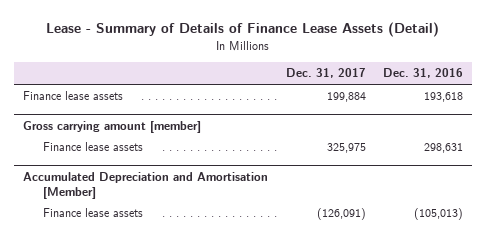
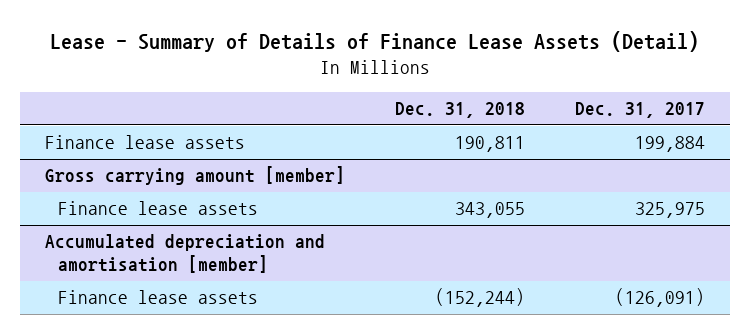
- | Dec. 31, 2017 | Dec. 31, 2016
+ | Dec. 31, 2018 | Dec. 31, 2017
- Accumulated Depreciation and Amortisation [Member]
+ Accumulated depreciation and amortisation [member]

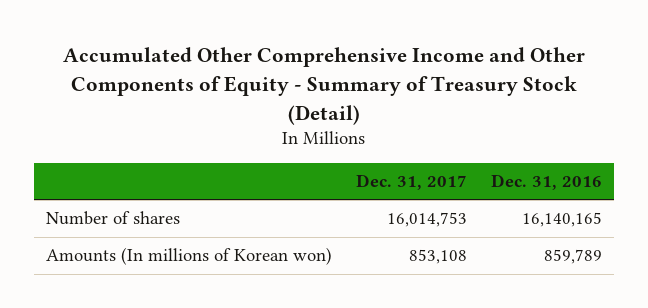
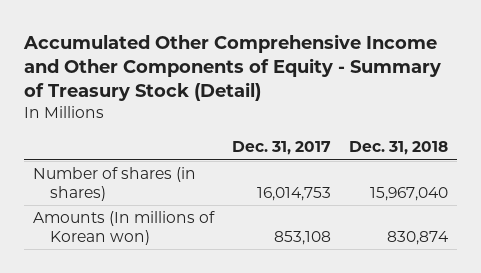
- | Dec. 31, 2017 | Dec. 31, 2016
+ | Dec. 31, 2017 | Dec. 31, 2018
- Number of shares | 16,014,753 | 16,140,165
+ Number of shares (in shares) | 16,014,753 | 15,967,040

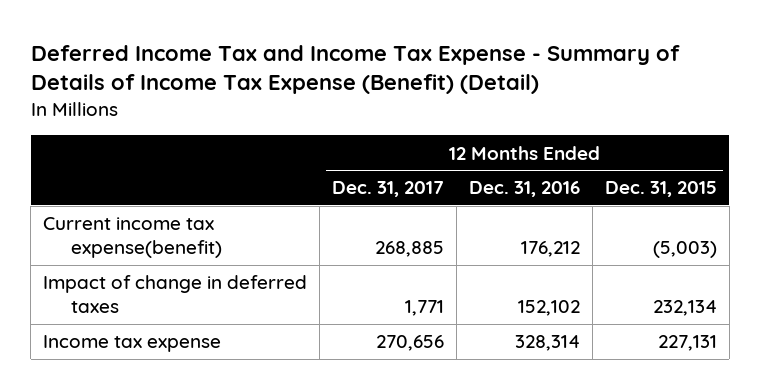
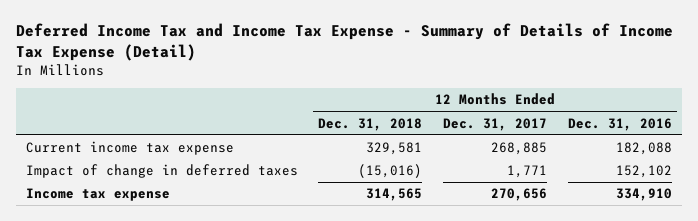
- Deferred Income Tax and Income Tax Expense - Summary of Details of Income Tax Expense (Benefit) (Detail)
+ Deferred Income Tax and Income Tax Expense - Summary of Details of Income Tax Expense (Detail)
- | 12 Months Ended Dec. 31, 2017 | 12 Months Ended Dec. 31, 2016 | 12 Months Ended Dec. 31, 2015
+ | 12 Months Ended Dec. 31, 2018 | 12 Months Ended Dec. 31, 2017 | 12 Months Ended Dec. 31, 2016
- Current income tax expense(benefit) | 268,885 | 176,212 | (5,003)
+ Current income tax expense | 329,581 | 268,885 | 182,088
- Income tax expense | 270,656 | 328,314 | 227,131
+ Income tax expense | 314,565 | 270,656 | 334,910

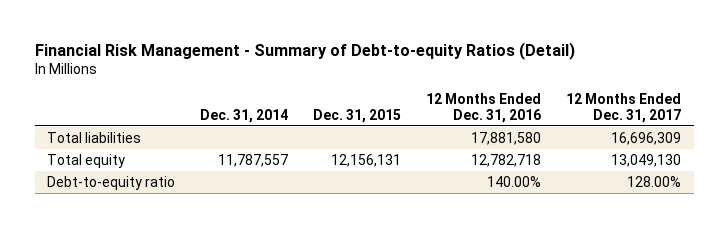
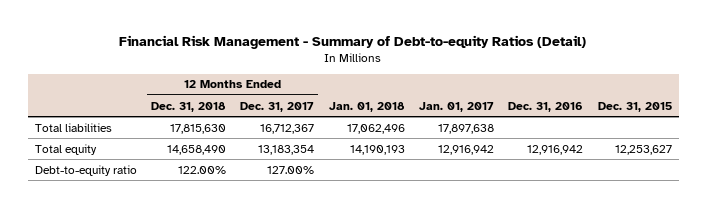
- | Dec. 31, 2014 | Dec. 31, 2015 | 12 Months Ended Dec. 31, 2016 | 12 Months Ended Dec. 31, 2017
+ | 12 Months Ended Dec. 31, 2018 | 12 Months Ended Dec. 31, 2017 | Jan. 01, 2018 | Jan. 01, 2017 | Dec. 31, 2016 | Dec. 31, 2015
- Total liabilities | | | 17,881,580 | 16,696,309
- Total equity | 11,787,557 | 12,156,131 | 12,782,718 | 13,049,130
- Debt-to-equity ratio | | | 140.00% | 128.00%
+ Total liabilities | 17,815,630 | 16,712,367 | 17,062,496 | 17,897,638 | |
+ Total equity | 14,658,490 | 13,183,354 | 14,190,193 | 12,916,942 | 12,916,942 | 12,253,627
+ Debt-to-equity ratio | 122.00% | 127.00% | | | |

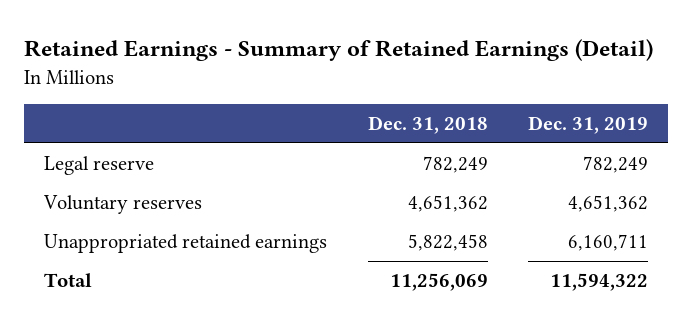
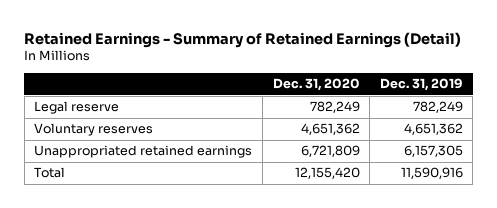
- | Dec. 31, 2018 | Dec. 31, 2019
+ | Dec. 31, 2020 | Dec. 31, 2019
- Unappropriated retained earnings | 5,822,458 | 6,160,711
- Total | 11,256,069 | 11,594,322
+ Unappropriated retained earnings | 6,721,809 | 6,157,305
+ Total | 12,155,420 | 11,590,916

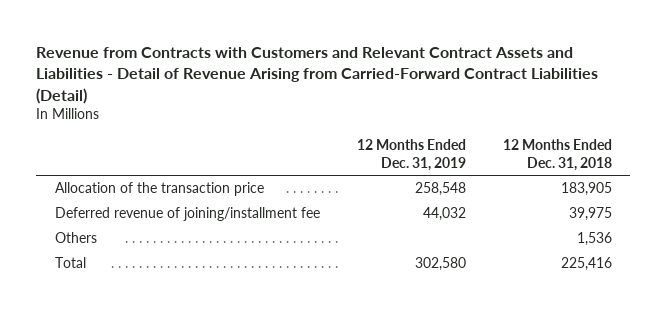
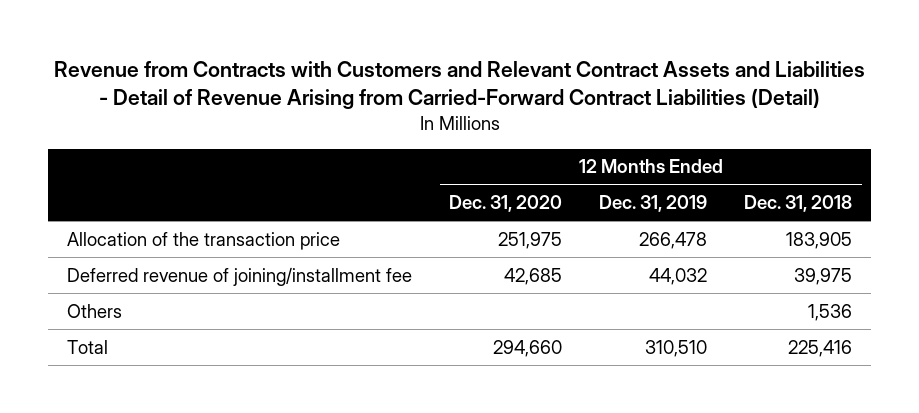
- | 12 Months Ended Dec. 31, 2019 | 12 Months Ended Dec. 31, 2018
+ | 12 Months Ended Dec. 31, 2020 | 12 Months Ended Dec. 31, 2019 | 12 Months Ended Dec. 31, 2018
- Allocation of the transaction price | 258,548 | 183,905
+ Allocation of the transaction price | 251,975 | 266,478 | 183,905
- Total | 302,580 | 225,416
+ Total | 294,660 | 310,510 | 225,416

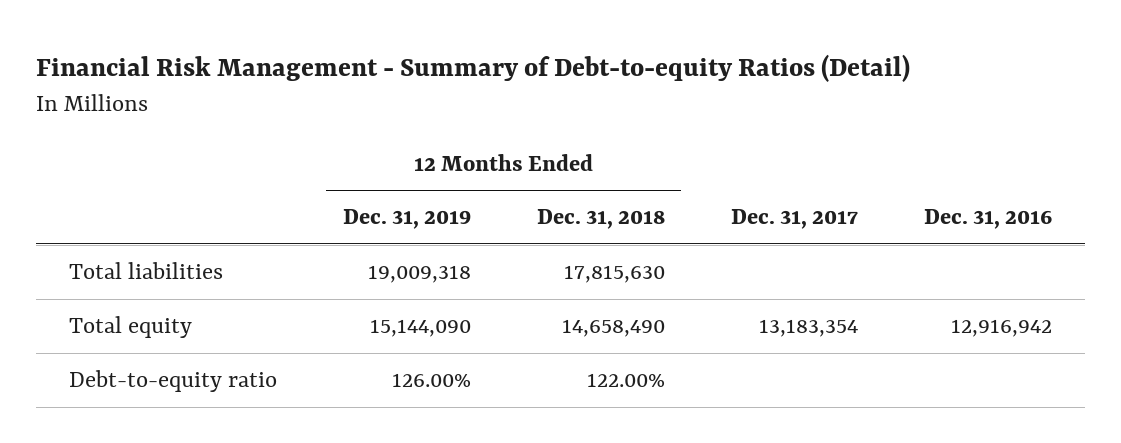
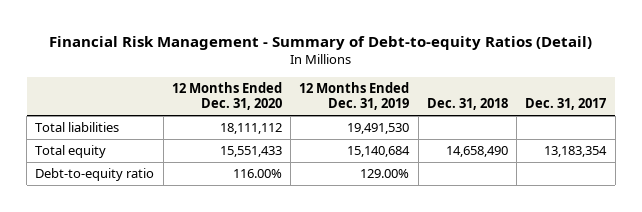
- | 12 Months Ended Dec. 31, 2019 | 12 Months Ended Dec. 31, 2018 | Dec. 31, 2017 | Dec. 31, 2016
+ | 12 Months Ended Dec. 31, 2020 | 12 Months Ended Dec. 31, 2019 | Dec. 31, 2018 | Dec. 31, 2017
- Total liabilities | 19,009,318 | 17,815,630 | |
- Total equity | 15,144,090 | 14,658,490 | 13,183,354 | 12,916,942
- Debt-to-equity ratio | 126.00% | 122.00% | |
+ Total liabilities | 18,111,112 | 19,491,530 | |
+ Total equity | 15,551,433 | 15,140,684 | 14,658,490 | 13,183,354
+ Debt-to-equity ratio | 116.00% | 129.00% | |

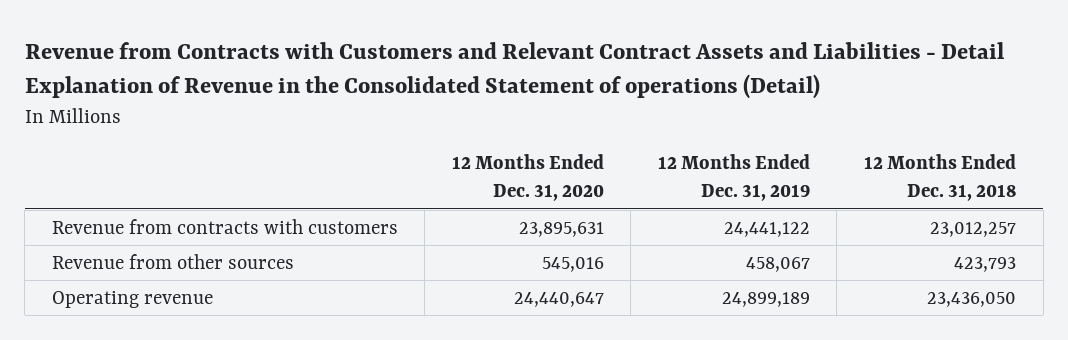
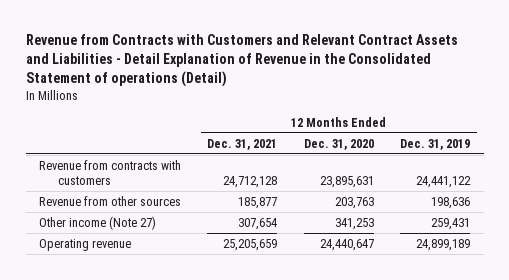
- | 12 Months Ended Dec. 31, 2020 | 12 Months Ended Dec. 31, 2019 | 12 Months Ended Dec. 31, 2018
+ | 12 Months Ended Dec. 31, 2021 | 12 Months Ended Dec. 31, 2020 | 12 Months Ended Dec. 31, 2019
- Revenue from other sources | 545,016 | 458,067 | 423,793
+ Revenue from other sources | 185,877 | 203,763 | 198,636
+ Other income (Note 27) | 307,654 | 341,253 | 259,431

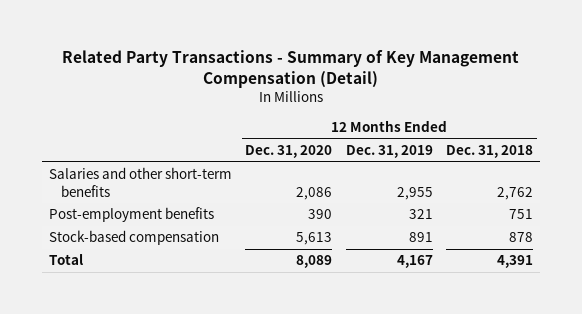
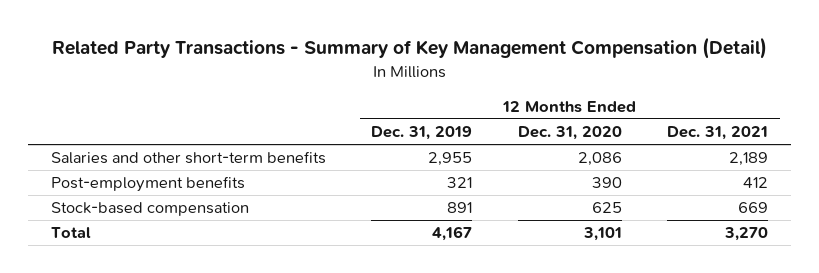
- | 12 Months Ended Dec. 31, 2020 | 12 Months Ended Dec. 31, 2019 | 12 Months Ended Dec. 31, 2018
+ | 12 Months Ended Dec. 31, 2019 | 12 Months Ended Dec. 31, 2020 | 12 Months Ended Dec. 31, 2021
- Stock-based compensation | 5,613 | 891 | 878
- Total | 8,089 | 4,167 | 4,391
+ Stock-based compensation | 891 | 625 | 669
+ Total | 4,167 | 3,101 | 3,270

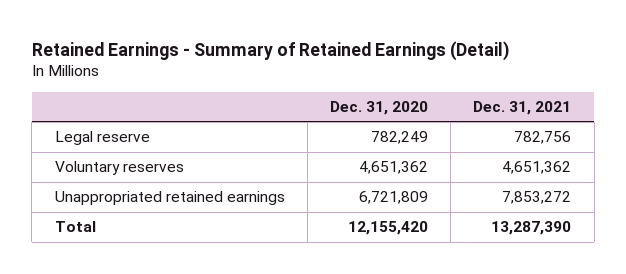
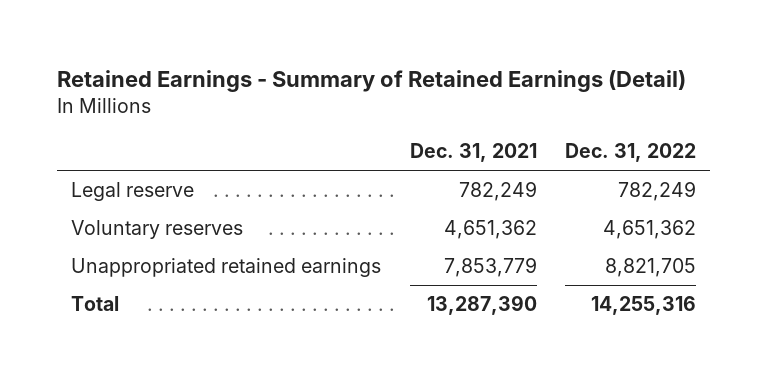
- | Dec. 31, 2020 | Dec. 31, 2021
+ | Dec. 31, 2021 | Dec. 31, 2022
- Legal reserve | 782,249 | 782,756
+ Legal reserve | 782,249 | 782,249
- Unappropriated retained earnings | 6,721,809 | 7,853,272
+ Unappropriated retained earnings | 7,853,779 | 8,821,705

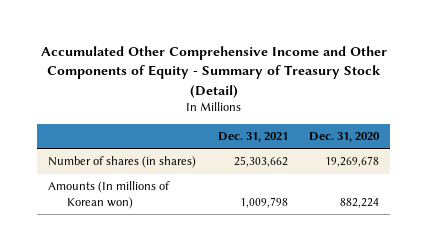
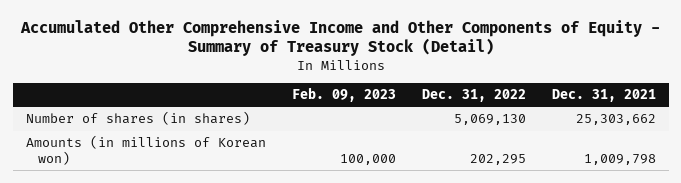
- | Dec. 31, 2021 | Dec. 31, 2020
+ | Feb. 09, 2023 | Dec. 31, 2022 | Dec. 31, 2021
- Amounts (In millions of Korean won) | 1,009,798 | 882,224
+ Amounts (in millions of Korean won) | 100,000 | 202,295 | 1,009,798

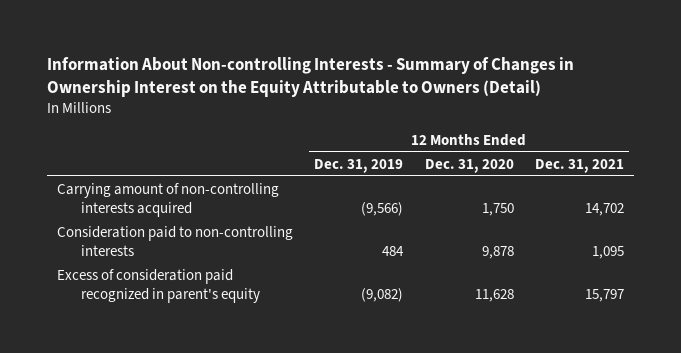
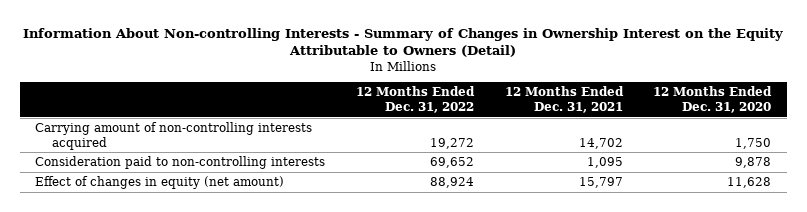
- | 12 Months Ended Dec. 31, 2019 | 12 Months Ended Dec. 31, 2020 | 12 Months Ended Dec. 31, 2021
+ | 12 Months Ended Dec. 31, 2022 | 12 Months Ended Dec. 31, 2021 | 12 Months Ended Dec. 31, 2020
- Excess of consideration paid recognized in parent's equity | (9,082) | 11,628 | 15,797
+ Effect of changes in equity (net amount) | 88,924 | 15,797 | 11,628

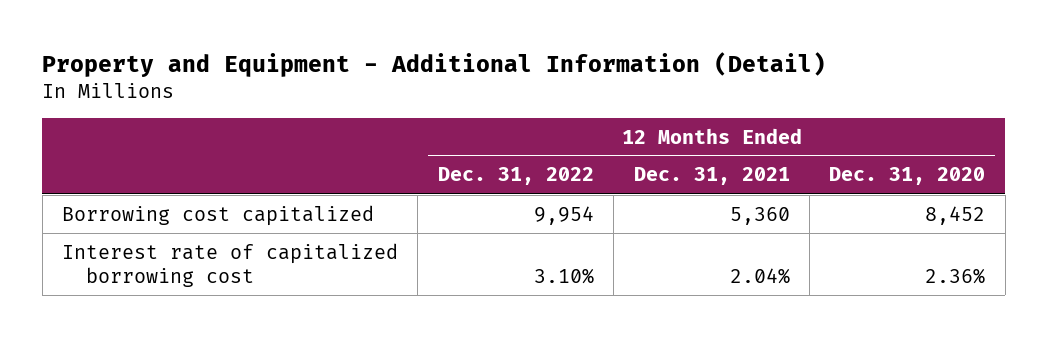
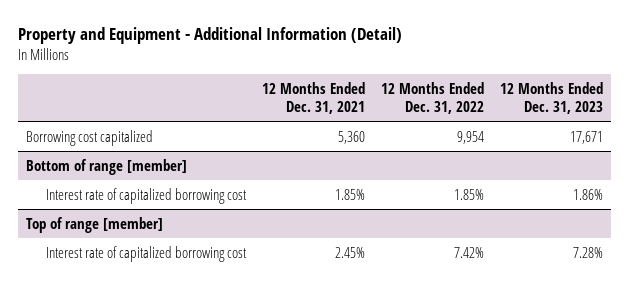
- | 12 Months Ended Dec. 31, 2022 | 12 Months Ended Dec. 31, 2021 | 12 Months Ended Dec. 31, 2020
+ | 12 Months Ended Dec. 31, 2021 | 12 Months Ended Dec. 31, 2022 | 12 Months Ended Dec. 31, 2023
- Interest rate of capitalized borrowing cost | 3.10% | 2.04% | 2.36%
+ Bottom of range [member]
+ Interest rate of capitalized borrowing cost | 1.85% | 1.85% | 1.86%
+ Top of range [member]
+ Interest rate of capitalized borrowing cost | 2.45% | 7.42% | 7.28%

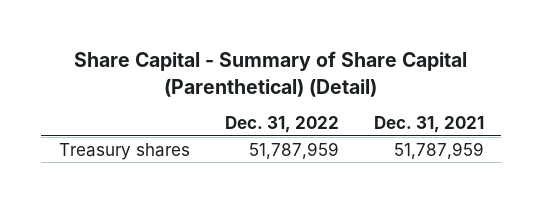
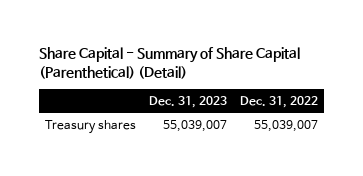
- | Dec. 31, 2022 | Dec. 31, 2021
+ | Dec. 31, 2023 | Dec. 31, 2022
- Treasury shares | 51,787,959 | 51,787,959
+ Treasury shares | 55,039,007 | 55,039,007

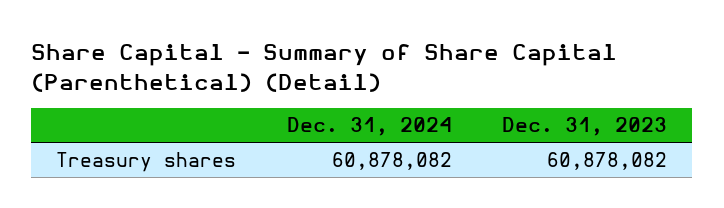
- | Dec. 31, 2023 | Dec. 31, 2022
+ | Dec. 31, 2024 | Dec. 31, 2023
- Treasury shares | 55,039,007 | 55,039,007
+ Treasury shares | 60,878,082 | 60,878,082

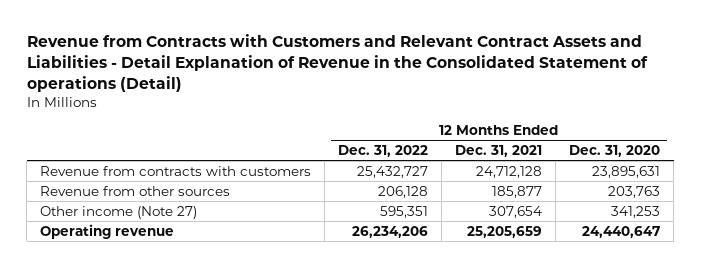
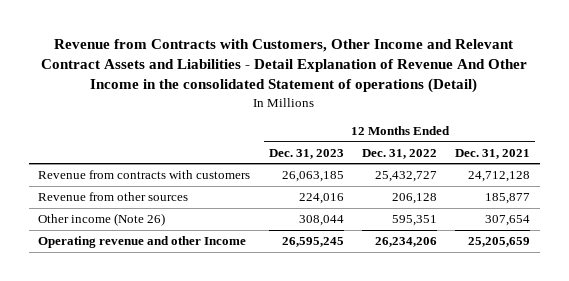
- Revenue from Contracts with Customers and Relevant Contract Assets and Liabilities - Detail Explanation of Revenue in the Consolidated Statement of operations (Detail)
+ Revenue from Contracts with Customers, Other Income and Relevant Contract Assets and Liabilities - Detail Explanation of Revenue And Other Income in the consolidated Statement of operations (Detail)
- | 12 Months Ended Dec. 31, 2022 | 12 Months Ended Dec. 31, 2021 | 12 Months Ended Dec. 31, 2020
+ | 12 Months Ended Dec. 31, 2023 | 12 Months Ended Dec. 31, 2022 | 12 Months Ended Dec. 31, 2021
- Other income (Note 27) | 595,351 | 307,654 | 341,253
- Operating revenue | 26,234,206 | 25,205,659 | 24,440,647
+ Other income (Note 26) | 308,044 | 595,351 | 307,654
+ Operating revenue and other Income | 26,595,245 | 26,234,206 | 25,205,659

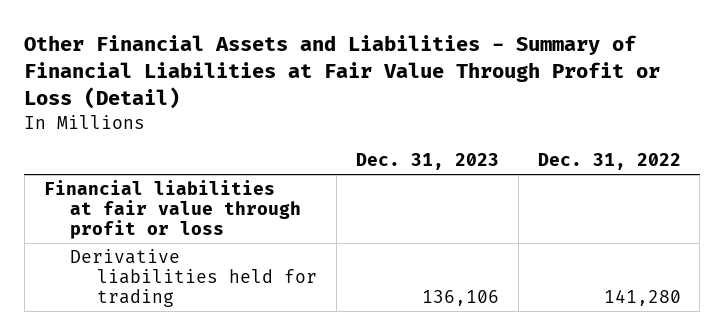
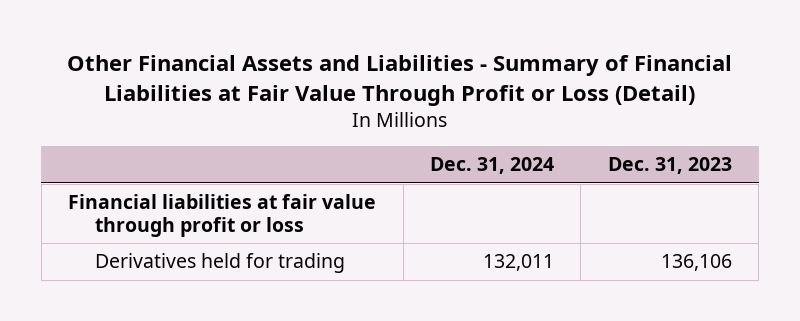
- | Dec. 31, 2023 | Dec. 31, 2022
+ | Dec. 31, 2024 | Dec. 31, 2023
- Derivative liabilities held for trading | 136,106 | 141,280
+ Derivatives held for trading | 132,011 | 136,106

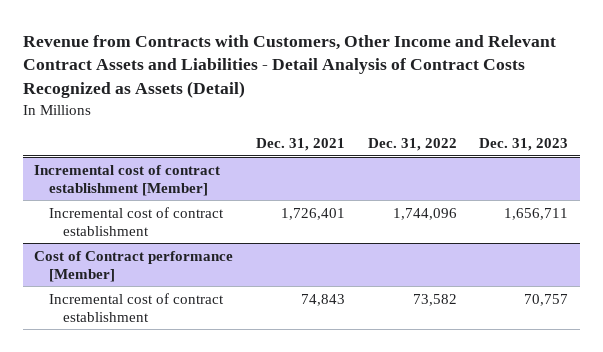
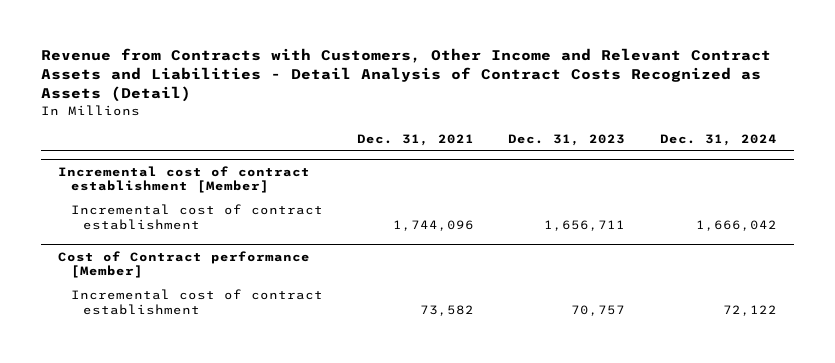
- | Dec. 31, 2021 | Dec. 31, 2022 | Dec. 31, 2023
+ | Dec. 31, 2021 | Dec. 31, 2023 | Dec. 31, 2024
@ Incremental cost of contract establishment [Member]
- Incremental cost of contract establishment | 1,726,401 | 1,744,096 | 1,656,711
+ Incremental cost of contract establishment | 1,744,096 | 1,656,711 | 1,666,042
@ Cost of Contract performance [Member]
- Incremental cost of contract establishment | 74,843 | 73,582 | 70,757
+ Incremental cost of contract establishment | 73,582 | 70,757 | 72,122

